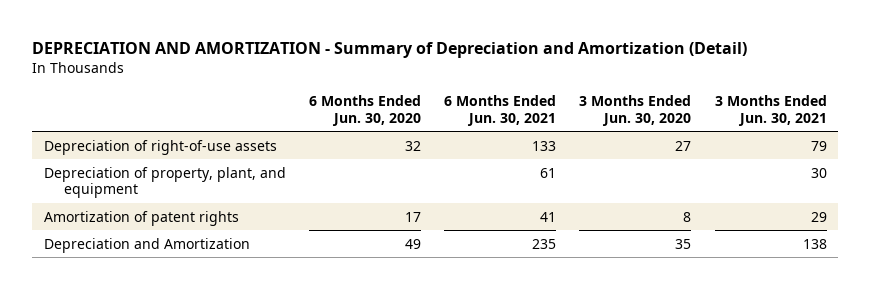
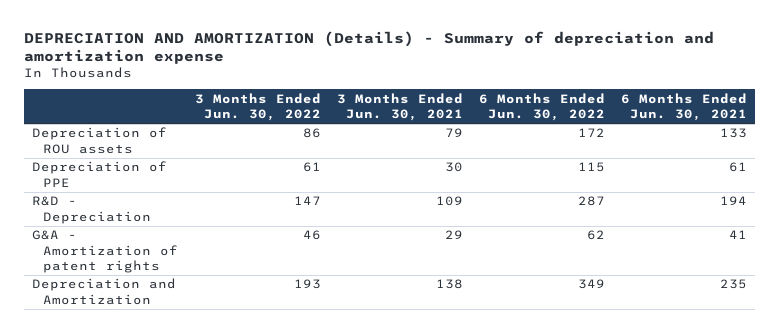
- DEPRECIATION AND AMORTIZATION - Summary of Depreciation and Amortization (Detail)
+ DEPRECIATION AND AMORTIZATION (Details) - Summary of depreciation and amortization expense
- | 6 Months Ended Jun. 30, 2020 | 6 Months Ended Jun. 30, 2021 | 3 Months Ended Jun. 30, 2020 | 3 Months Ended Jun. 30, 2021
+ | 3 Months Ended Jun. 30, 2022 | 3 Months Ended Jun. 30, 2021 | 6 Months Ended Jun. 30, 2022 | 6 Months Ended Jun. 30, 2021
- Depreciation of right-of-use assets | 32 | 133 | 27 | 79
- Depreciation of property, plant, and equipment | | 61 | | 30
- Amortization of patent rights | 17 | 41 | 8 | 29
+ Depreciation of ROU assets | 86 | 79 | 172 | 133
+ Depreciation of PPE | 61 | 30 | 115 | 61
+ R&D - Depreciation | 147 | 109 | 287 | 194
+ G&A - Amortization of patent rights | 46 | 29 | 62 | 41

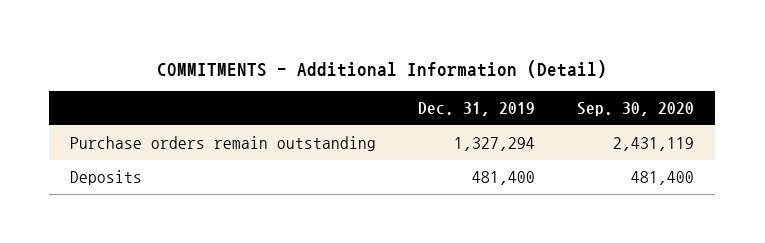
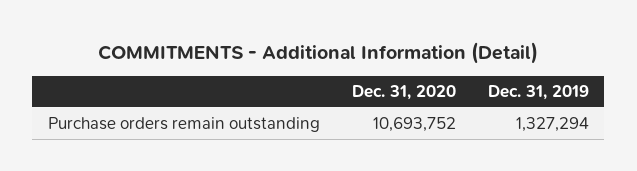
- | Dec. 31, 2019 | Sep. 30, 2020
+ | Dec. 31, 2020 | Dec. 31, 2019
- Deposits | 481,400 | 481,400

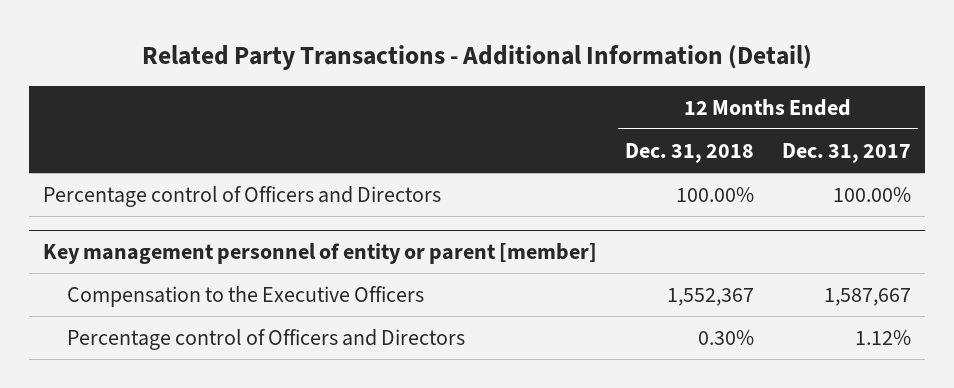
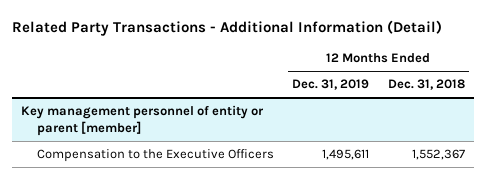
- | 12 Months Ended Dec. 31, 2018 | 12 Months Ended Dec. 31, 2017
+ | 12 Months Ended Dec. 31, 2019 | 12 Months Ended Dec. 31, 2018
- Percentage control of Officers and Directors | 100.00% | 100.00%
@ Key management personnel of entity or parent [member]
- Percentage control of Officers and Directors | 0.30% | 1.12%

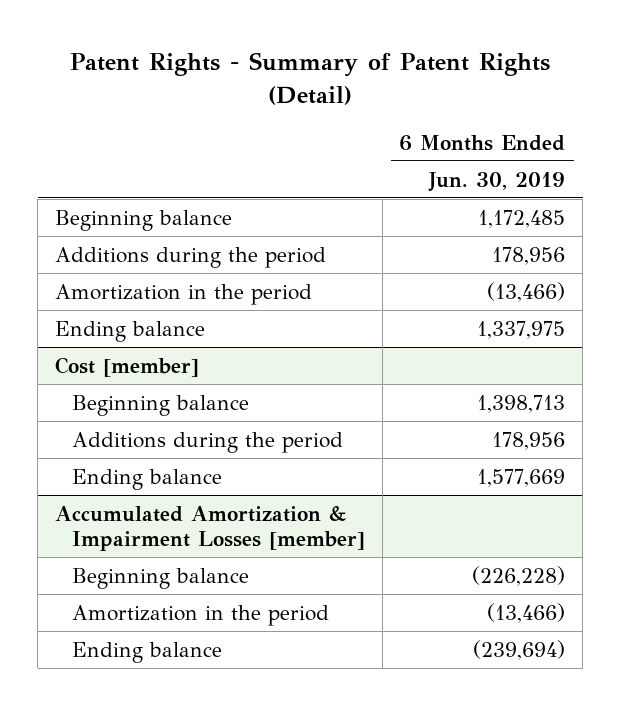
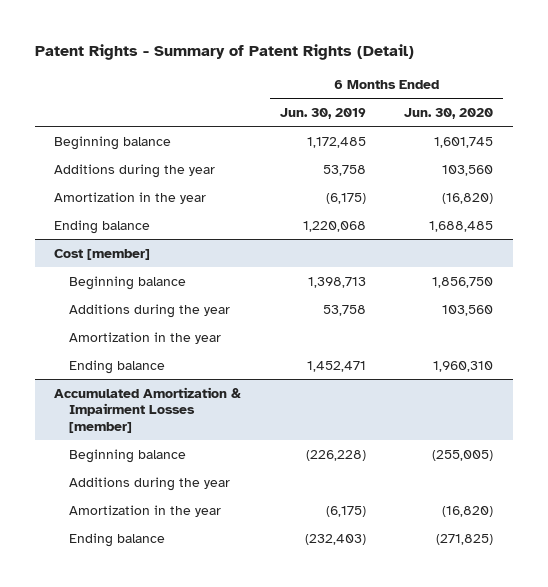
- | 6 Months Ended Jun. 30, 2019
+ | 6 Months Ended Jun. 30, 2019 | 6 Months Ended Jun. 30, 2020
- Additions during the period | 178,956
- Amortization in the period | (13,466)
- Ending balance | 1,337,975
+ Additions during the year | 53,758 | 103,560
+ Amortization in the year | (6,175) | (16,820)
+ Ending balance | 1,220,068 | 1,688,485
@ Cost [member]
- Additions during the period | 178,956
- Ending balance | 1,577,669
+ Additions during the year | 53,758 | 103,560
+ Amortization in the year
+ Ending balance | 1,452,471 | 1,960,310
@ Accumulated Amortization & Impairment Losses [member]
- Amortization in the period | (13,466)
- Ending balance | (239,694)
+ Additions during the year
+ Amortization in the year | (6,175) | (16,820)
+ Ending balance | (232,403) | (271,825)

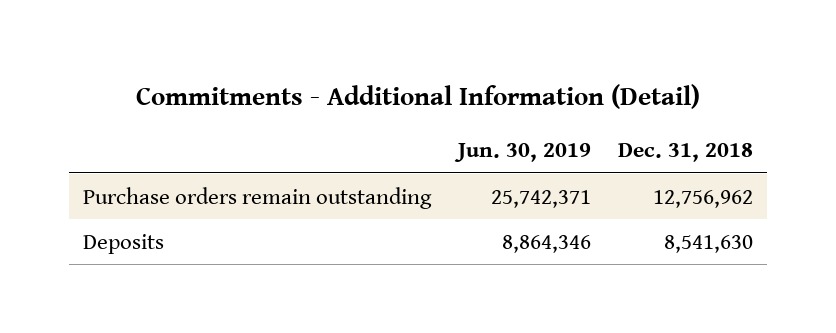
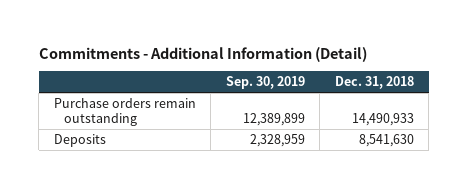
- | Jun. 30, 2019 | Dec. 31, 2018
+ | Sep. 30, 2019 | Dec. 31, 2018
- Purchase orders remain outstanding | 25,742,371 | 12,756,962
+ Purchase orders remain outstanding | 12,389,899 | 14,490,933

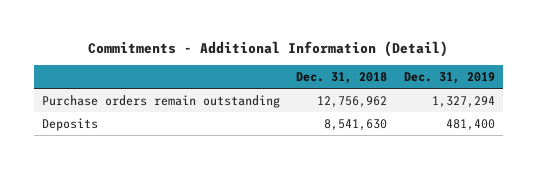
- | Sep. 30, 2019 | Dec. 31, 2018
+ | Dec. 31, 2018 | Dec. 31, 2019
- Purchase orders remain outstanding | 12,389,899 | 14,490,933
+ Purchase orders remain outstanding | 12,756,962 | 1,327,294

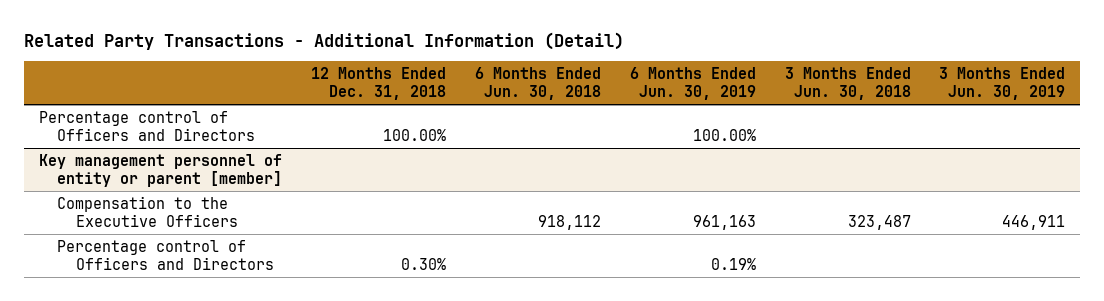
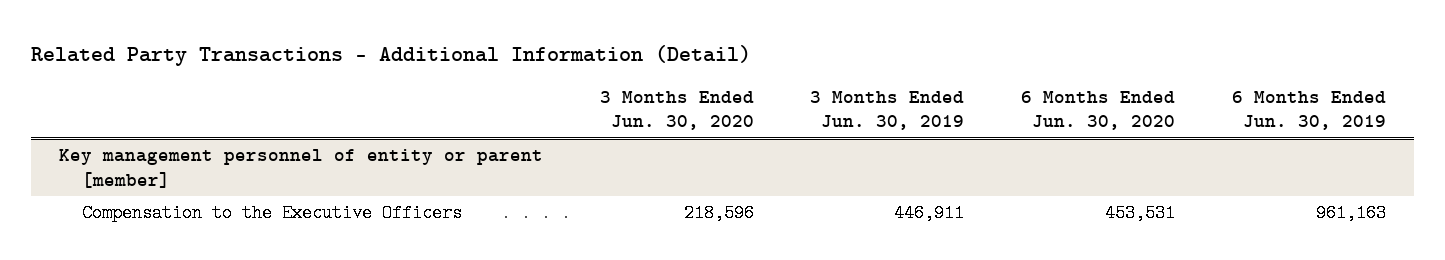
- | 12 Months Ended Dec. 31, 2018 | 6 Months Ended Jun. 30, 2018 | 6 Months Ended Jun. 30, 2019 | 3 Months Ended Jun. 30, 2018 | 3 Months Ended Jun. 30, 2019
+ | 3 Months Ended Jun. 30, 2020 | 3 Months Ended Jun. 30, 2019 | 6 Months Ended Jun. 30, 2020 | 6 Months Ended Jun. 30, 2019
- Percentage control of Officers and Directors | 100.00% | | 100.00% | |
@ Key management personnel of entity or parent [member]
- Percentage control of Officers and Directors | 0.30% | | 0.19% | |

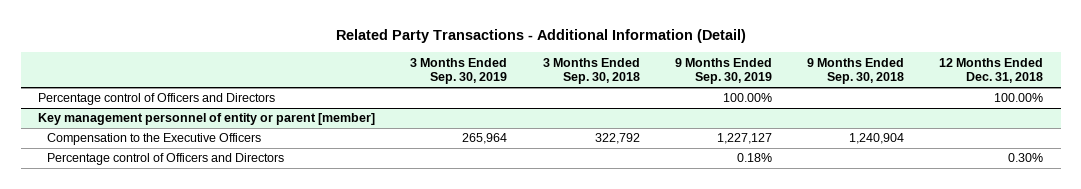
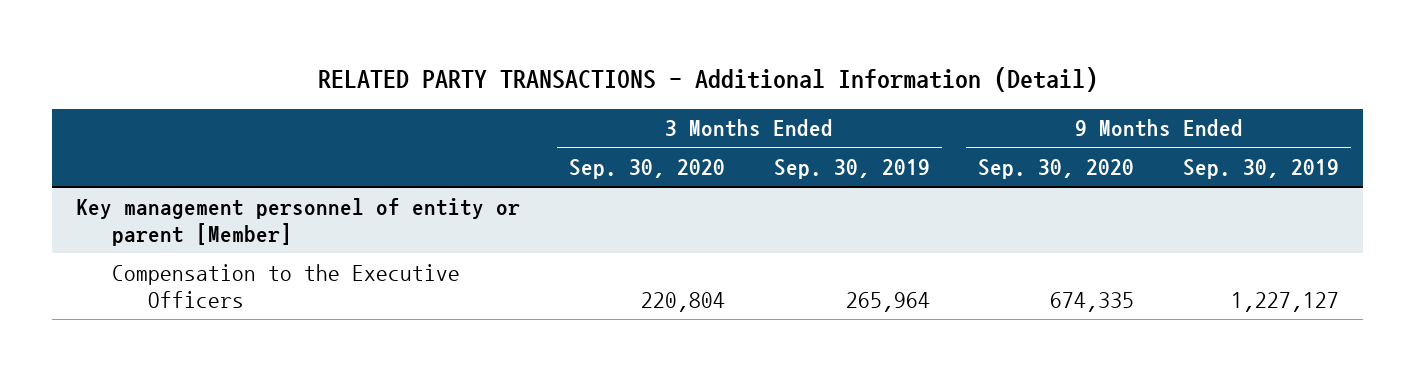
- Related Party Transactions - Additional Information (Detail)
+ RELATED PARTY TRANSACTIONS - Additional Information (Detail)
- | 3 Months Ended Sep. 30, 2019 | 3 Months Ended Sep. 30, 2018 | 9 Months Ended Sep. 30, 2019 | 9 Months Ended Sep. 30, 2018 | 12 Months Ended Dec. 31, 2018
+ | 3 Months Ended Sep. 30, 2020 | 3 Months Ended Sep. 30, 2019 | 9 Months Ended Sep. 30, 2020 | 9 Months Ended Sep. 30, 2019
- Percentage control of Officers and Directors | | | 100.00% | | 100.00%
- Key management personnel of entity or parent [member]
+ Key management personnel of entity or parent [Member]
- Percentage control of Officers and Directors | | | 0.18% | | 0.30%

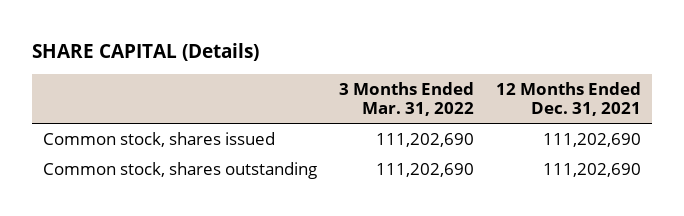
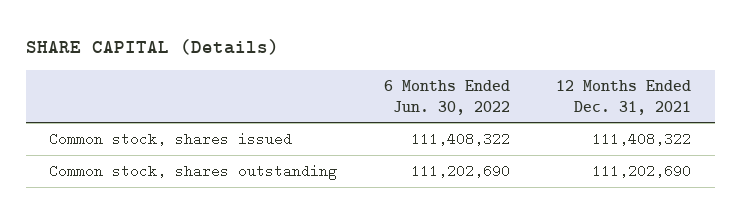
- | 3 Months Ended Mar. 31, 2022 | 12 Months Ended Dec. 31, 2021
+ | 6 Months Ended Jun. 30, 2022 | 12 Months Ended Dec. 31, 2021
- Common stock, shares issued | 111,202,690 | 111,202,690
+ Common stock, shares issued | 111,408,322 | 111,408,322

